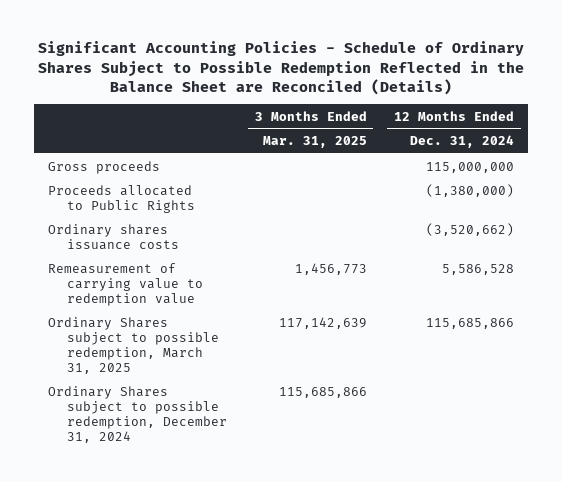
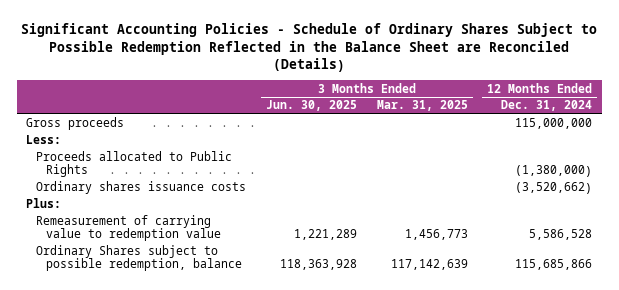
- | 3 Months Ended Mar. 31, 2025 | 12 Months Ended Dec. 31, 2024
+ | 3 Months Ended Jun. 30, 2025 | 3 Months Ended Mar. 31, 2025 | 12 Months Ended Dec. 31, 2024
+ Less:
+ Plus:
- Ordinary Shares subject to possible redemption, March 31, 2025 | 117,142,639 | 115,685,866
- Ordinary Shares subject to possible redemption, December 31, 2024 | 115,685,866 |
+ Ordinary Shares subject to possible redemption, balance | 118,363,928 | 117,142,639 | 115,685,866

